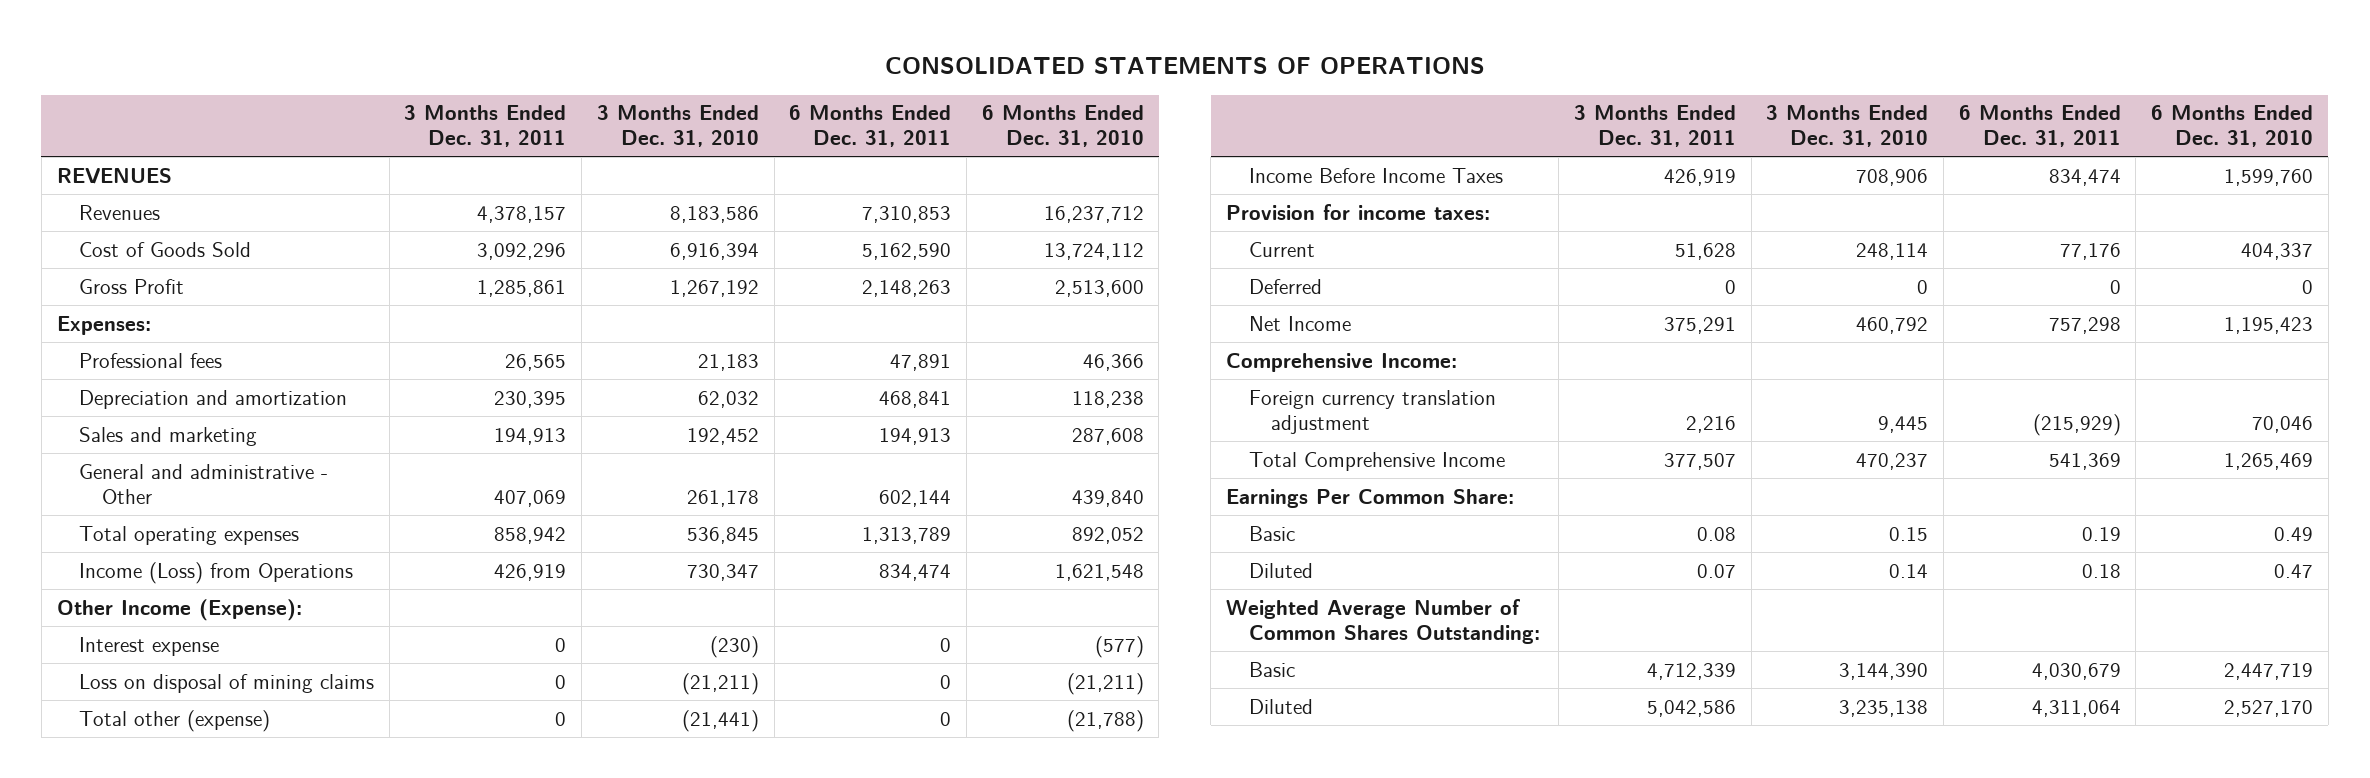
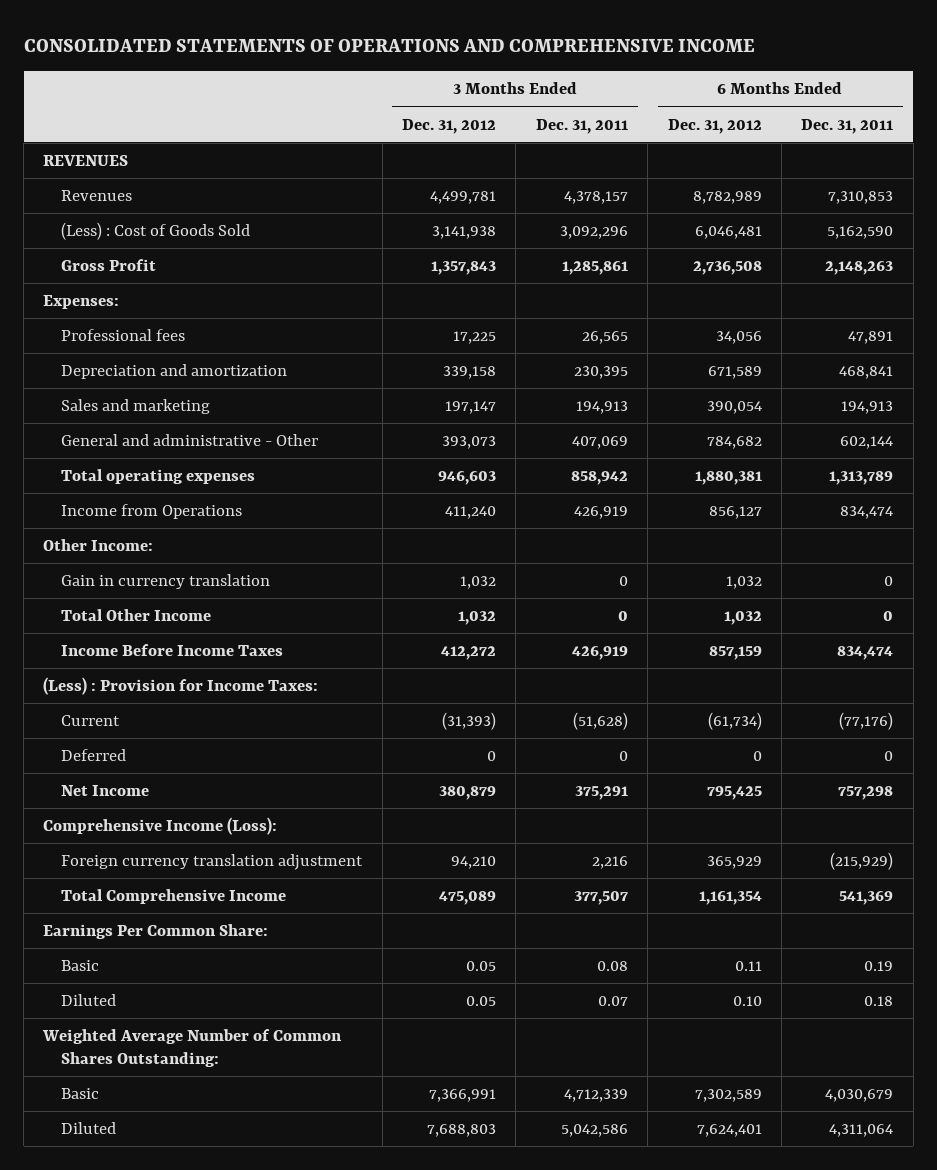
- CONSOLIDATED STATEMENTS OF OPERATIONS
+ CONSOLIDATED STATEMENTS OF OPERATIONS AND COMPREHENSIVE INCOME
- | 3 Months Ended Dec. 31, 2011 | 3 Months Ended Dec. 31, 2010 | 6 Months Ended Dec. 31, 2011 | 6 Months Ended Dec. 31, 2010
+ | 3 Months Ended Dec. 31, 2012 | 3 Months Ended Dec. 31, 2011 | 6 Months Ended Dec. 31, 2012 | 6 Months Ended Dec. 31, 2011
- Cost of Goods Sold | 3,092,296 | 6,916,394 | 5,162,590 | 13,724,112
+ (Less) : Cost of Goods Sold | 3,141,938 | 3,092,296 | 6,046,481 | 5,162,590
- Income (Loss) from Operations | 426,919 | 730,347 | 834,474 | 1,621,548
- Other Income (Expense):
- Interest expense | 0 | (230) | 0 | (577)
- Loss on disposal of mining claims | 0 | (21,211) | 0 | (21,211)
- Total other (expense) | 0 | (21,441) | 0 | (21,788)
+ Income from Operations | 411,240 | 426,919 | 856,127 | 834,474
+ Other Income:
+ Gain in currency translation | 1,032 | 0 | 1,032 | 0
+ Total Other Income | 1,032 | 0 | 1,032 | 0
- Provision for income taxes:
- Current | 51,628 | 248,114 | 77,176 | 404,337
+ (Less) : Provision for Income Taxes:
+ Current | (31,393) | (51,628) | (61,734) | (77,176)
- Comprehensive Income:
+ Comprehensive Income (Loss):

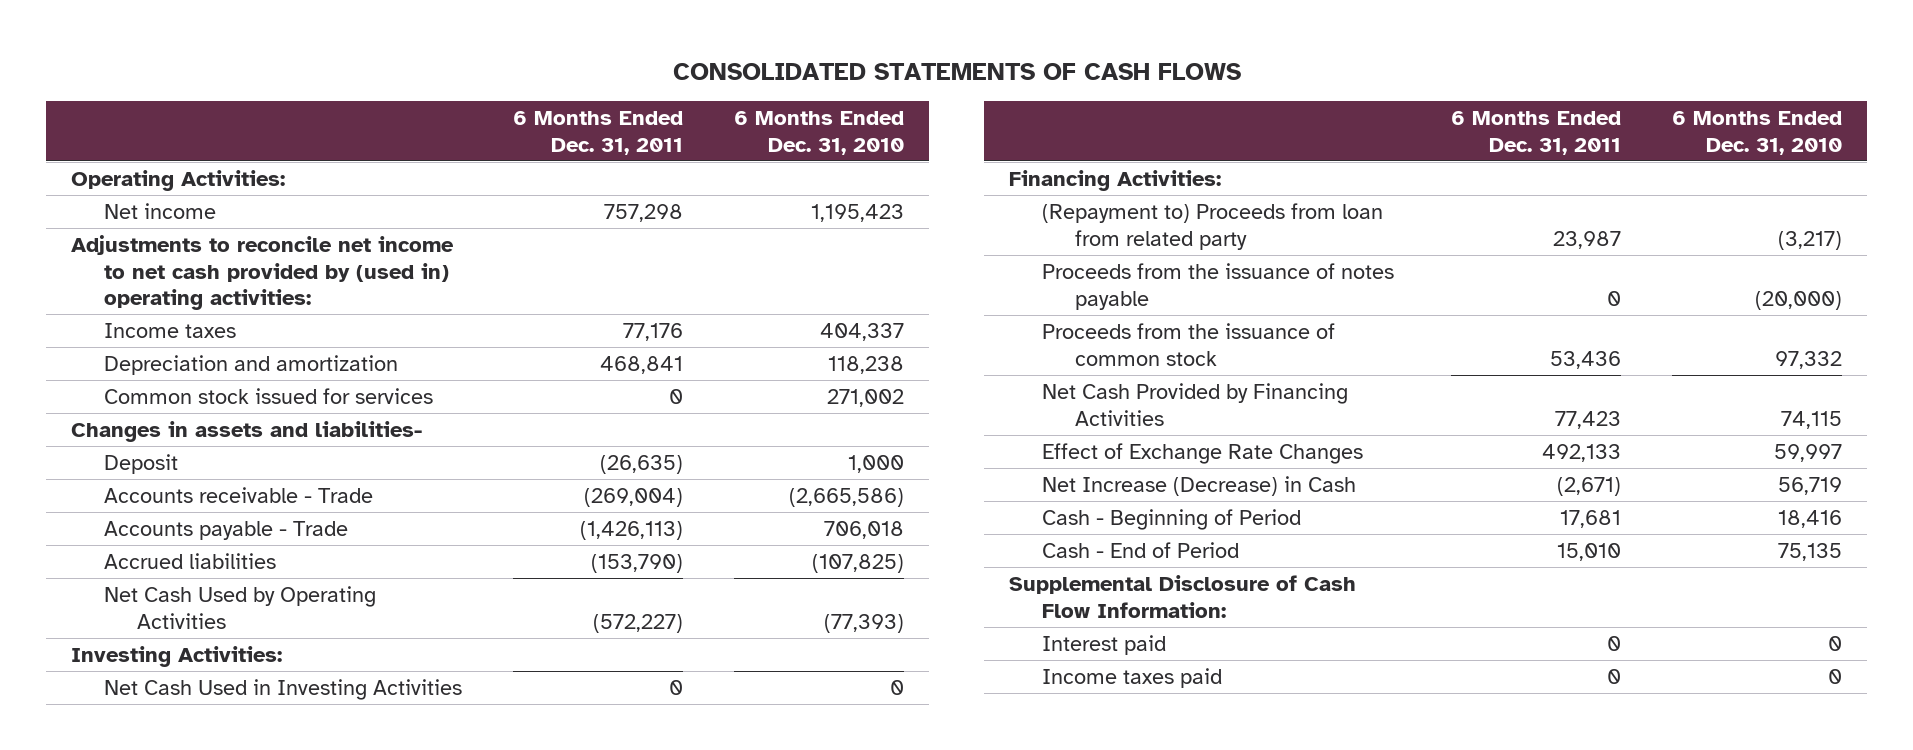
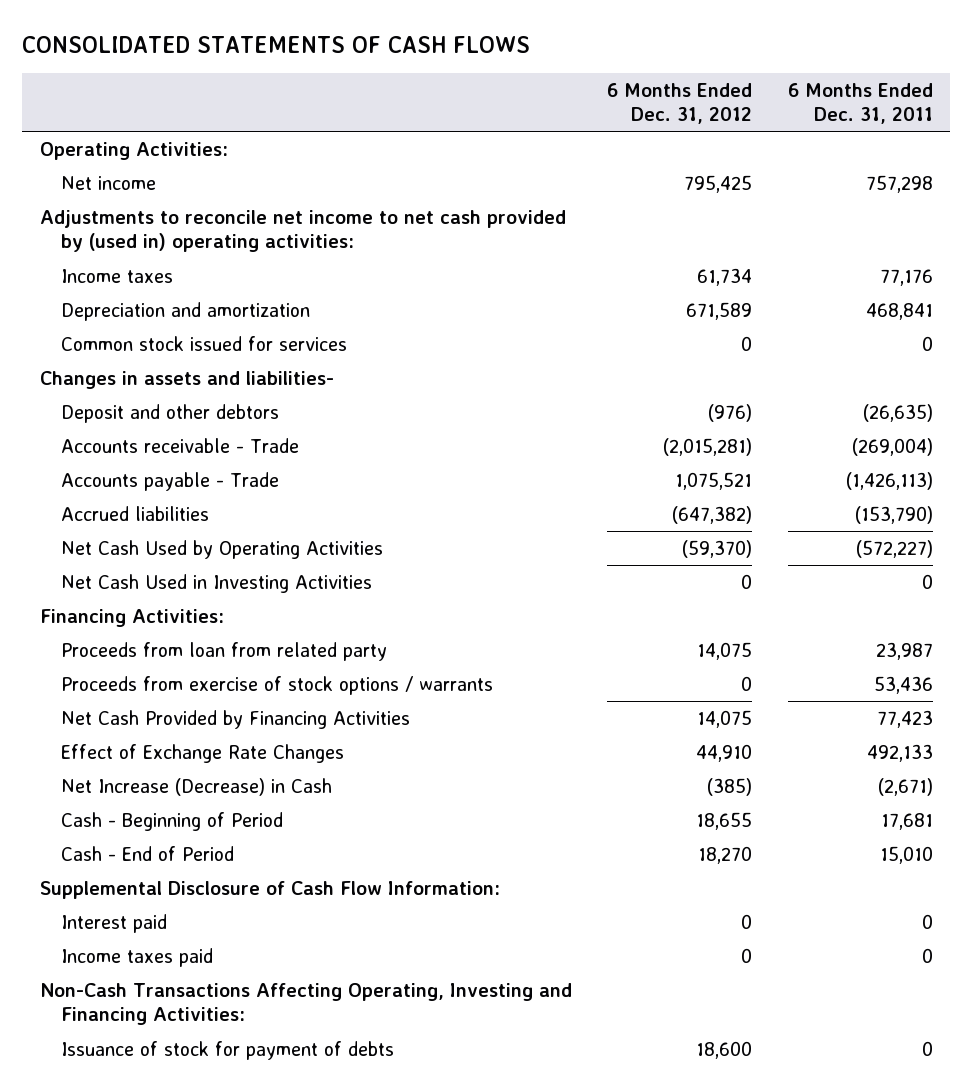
- | 6 Months Ended Dec. 31, 2011 | 6 Months Ended Dec. 31, 2010
+ | 6 Months Ended Dec. 31, 2012 | 6 Months Ended Dec. 31, 2011
- Deposit | (26,635) | 1,000
+ Deposit and other debtors | (976) | (26,635)
- Investing Activities:
- (Repayment to) Proceeds from loan from related party | 23,987 | (3,217)
- Proceeds from the issuance of notes payable | 0 | (20,000)
- Proceeds from the issuance of common stock | 53,436 | 97,332
+ Proceeds from loan from related party | 14,075 | 23,987
+ Proceeds from exercise of stock options / warrants | 0 | 53,436
+ Non-Cash Transactions Affecting Operating, Investing and Financing Activities:
+ Issuance of stock for payment of debts | 18,600 | 0

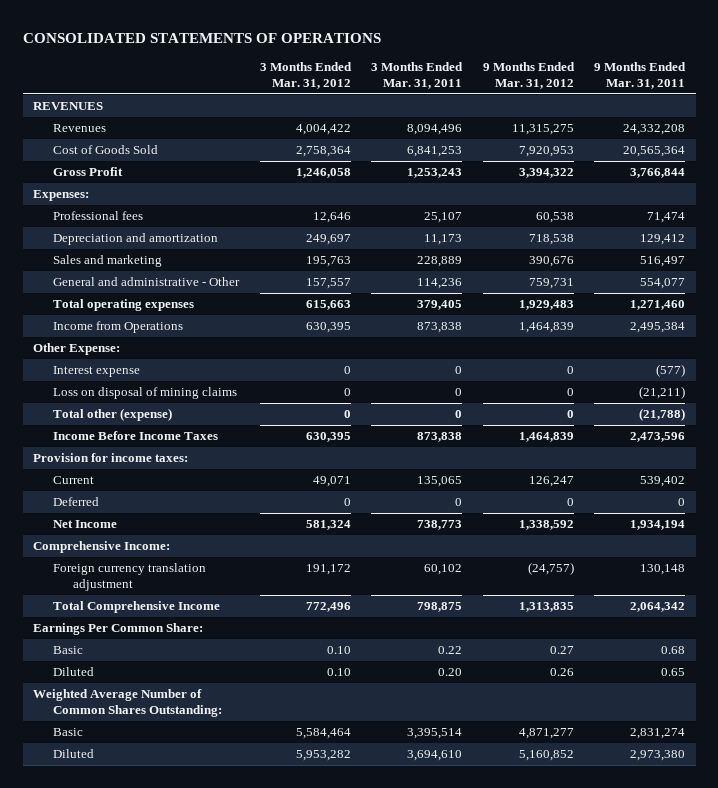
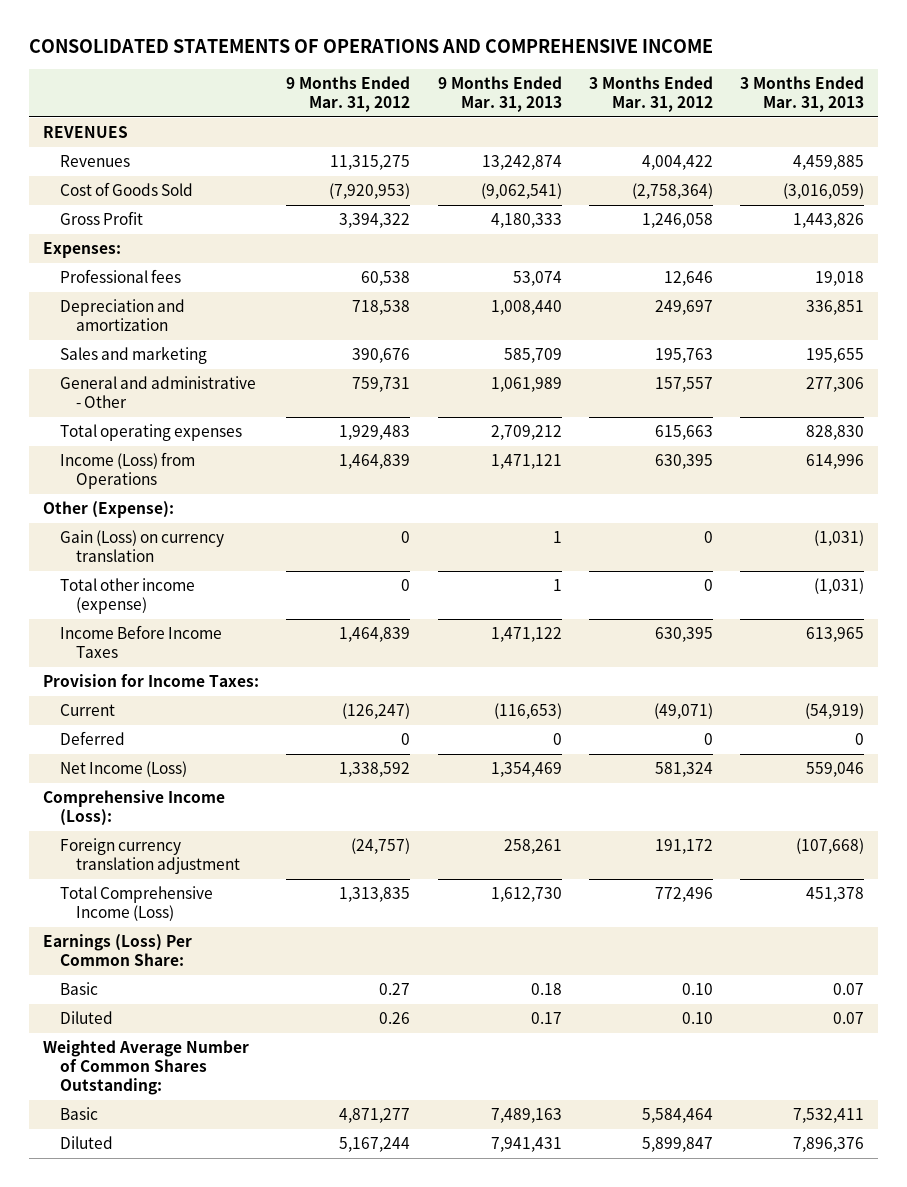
- CONSOLIDATED STATEMENTS OF OPERATIONS
+ CONSOLIDATED STATEMENTS OF OPERATIONS AND COMPREHENSIVE INCOME
- | 3 Months Ended Mar. 31, 2012 | 3 Months Ended Mar. 31, 2011 | 9 Months Ended Mar. 31, 2012 | 9 Months Ended Mar. 31, 2011
+ | 9 Months Ended Mar. 31, 2012 | 9 Months Ended Mar. 31, 2013 | 3 Months Ended Mar. 31, 2012 | 3 Months Ended Mar. 31, 2013
- Cost of Goods Sold | 2,758,364 | 6,841,253 | 7,920,953 | 20,565,364
+ Cost of Goods Sold | (7,920,953) | (9,062,541) | (2,758,364) | (3,016,059)
- Income from Operations | 630,395 | 873,838 | 1,464,839 | 2,495,384
- Other Expense:
- Interest expense | 0 | 0 | 0 | (577)
- Loss on disposal of mining claims | 0 | 0 | 0 | (21,211)
- Total other (expense) | 0 | 0 | 0 | (21,788)
+ Income (Loss) from Operations | 1,464,839 | 1,471,121 | 630,395 | 614,996
+ Other (Expense):
+ Gain (Loss) on currency translation | 0 | 1 | 0 | (1,031)
+ Total other income (expense) | 0 | 1 | 0 | (1,031)
- Provision for income taxes:
- Current | 49,071 | 135,065 | 126,247 | 539,402
+ Provision for Income Taxes:
+ Current | (126,247) | (116,653) | (49,071) | (54,919)
- Net Income | 581,324 | 738,773 | 1,338,592 | 1,934,194
- Comprehensive Income:
+ Net Income (Loss) | 1,338,592 | 1,354,469 | 581,324 | 559,046
+ Comprehensive Income (Loss):
- Total Comprehensive Income | 772,496 | 798,875 | 1,313,835 | 2,064,342
- Earnings Per Common Share:
+ Total Comprehensive Income (Loss) | 1,313,835 | 1,612,730 | 772,496 | 451,378
+ Earnings (Loss) Per Common Share:
- Diluted | 5,953,282 | 3,694,610 | 5,160,852 | 2,973,380
+ Diluted | 5,167,244 | 7,941,431 | 5,899,847 | 7,896,376

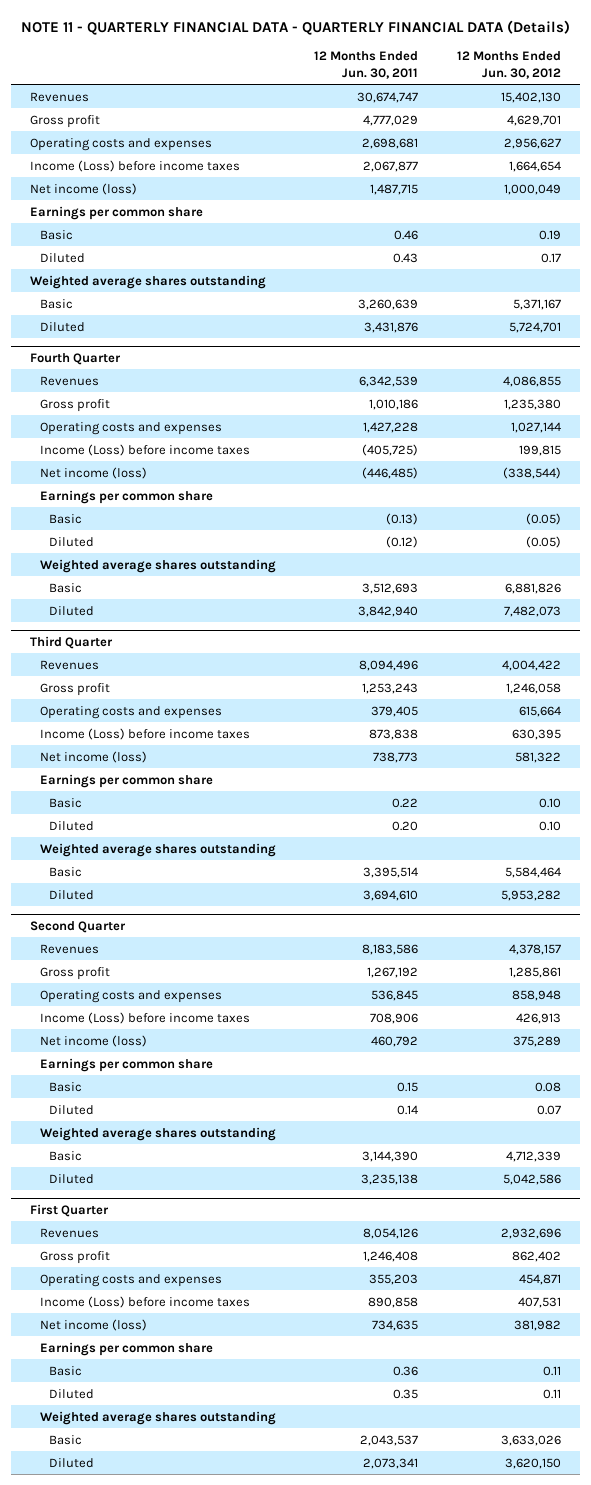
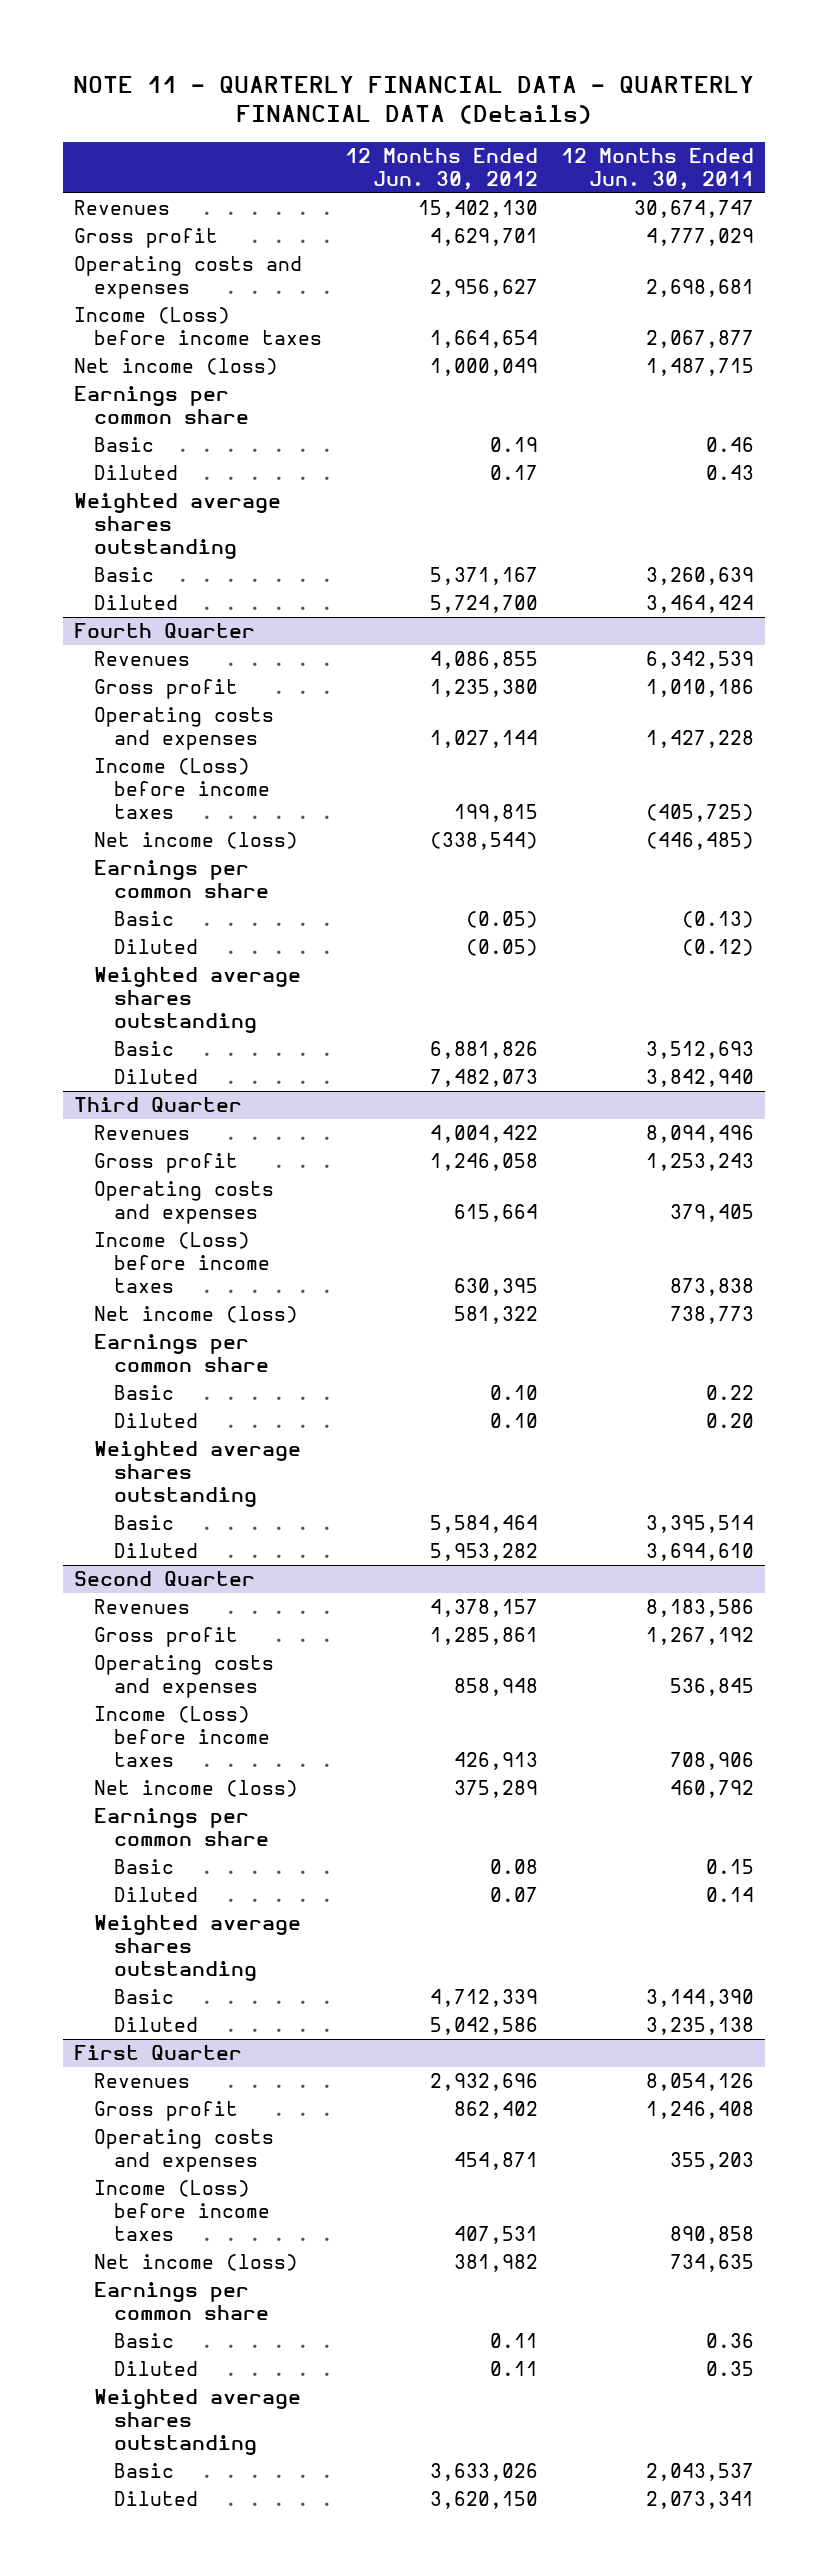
- | 12 Months Ended Jun. 30, 2011 | 12 Months Ended Jun. 30, 2012
+ | 12 Months Ended Jun. 30, 2012 | 12 Months Ended Jun. 30, 2011
- Diluted | 3,431,876 | 5,724,701
+ Diluted | 5,724,700 | 3,464,424

